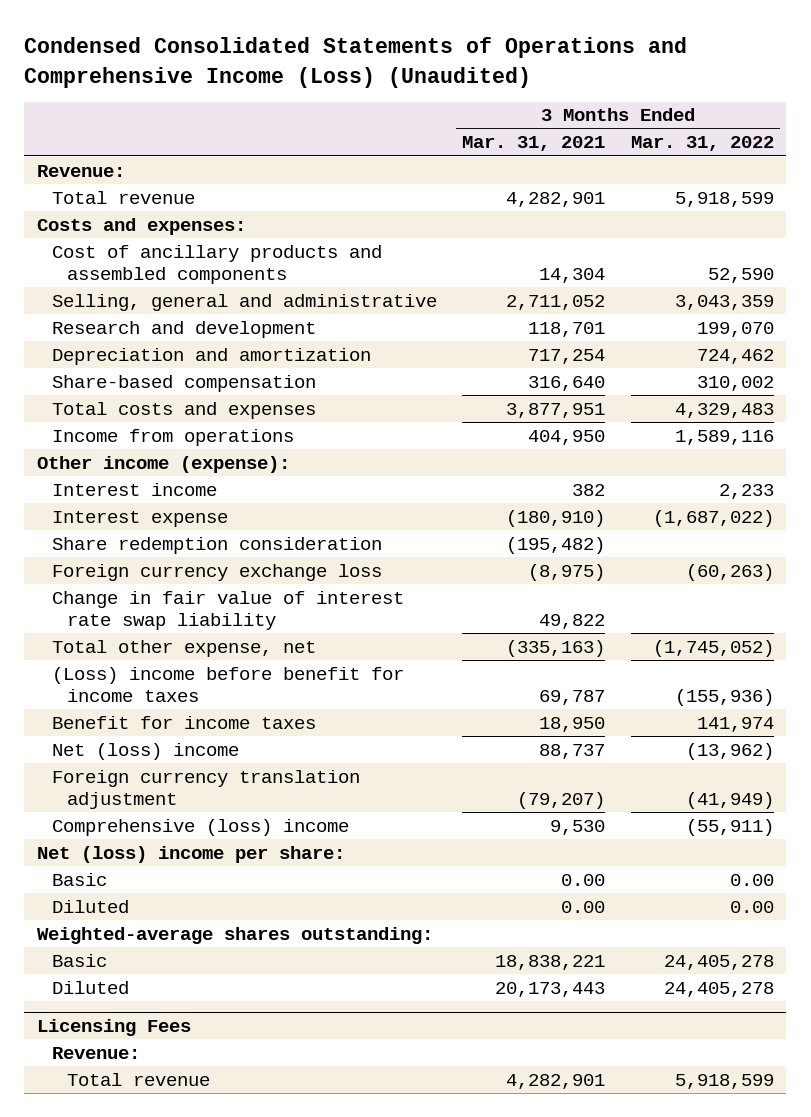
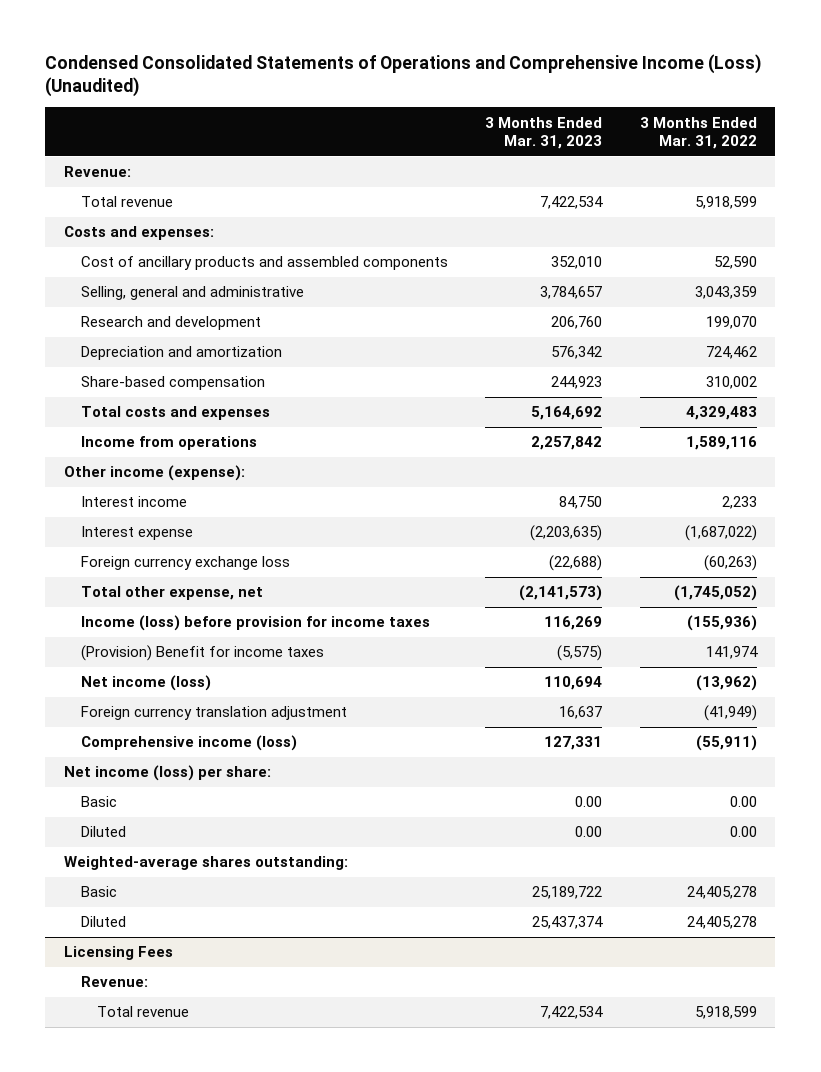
- | 3 Months Ended Mar. 31, 2021 | 3 Months Ended Mar. 31, 2022
+ | 3 Months Ended Mar. 31, 2023 | 3 Months Ended Mar. 31, 2022
- Share redemption consideration | (195,482) |
- Change in fair value of interest rate swap liability | 49,822 |
- (Loss) income before benefit for income taxes | 69,787 | (155,936)
- Benefit for income taxes | 18,950 | 141,974
- Net (loss) income | 88,737 | (13,962)
+ Income (loss) before provision for income taxes | 116,269 | (155,936)
+ (Provision) Benefit for income taxes | (5,575) | 141,974
+ Net income (loss) | 110,694 | (13,962)
- Comprehensive (loss) income | 9,530 | (55,911)
- Net (loss) income per share:
+ Comprehensive income (loss) | 127,331 | (55,911)
+ Net income (loss) per share:

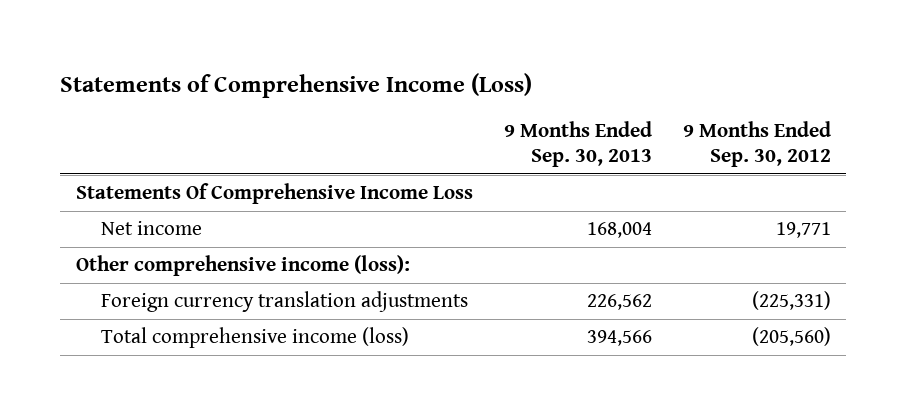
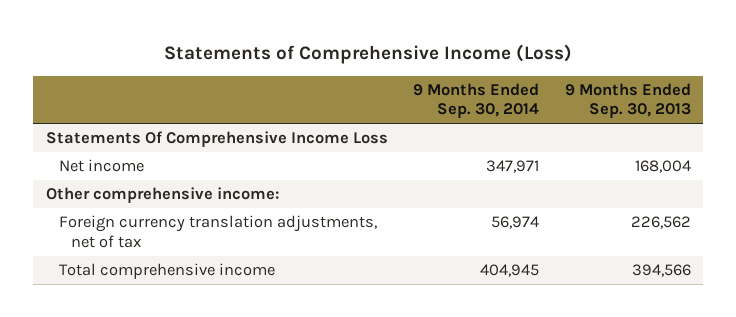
- | 9 Months Ended Sep. 30, 2013 | 9 Months Ended Sep. 30, 2012
+ | 9 Months Ended Sep. 30, 2014 | 9 Months Ended Sep. 30, 2013
- Other comprehensive income (loss):
- Foreign currency translation adjustments | 226,562 | (225,331)
- Total comprehensive income (loss) | 394,566 | (205,560)
+ Other comprehensive income:
+ Foreign currency translation adjustments, net of tax | 56,974 | 226,562
+ Total comprehensive income | 404,945 | 394,566

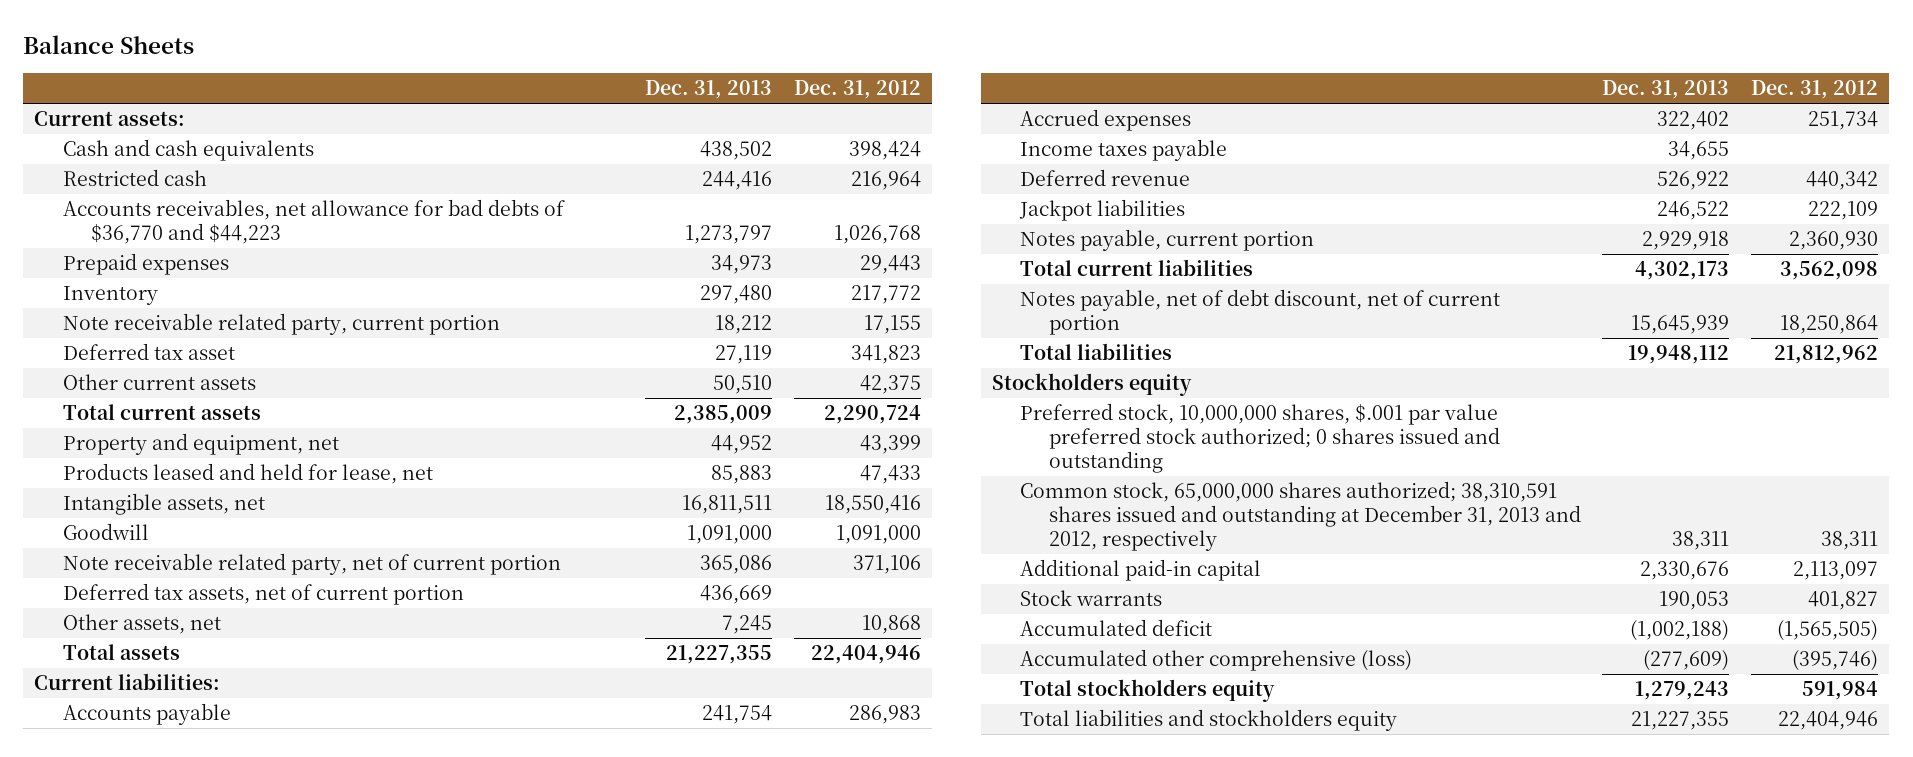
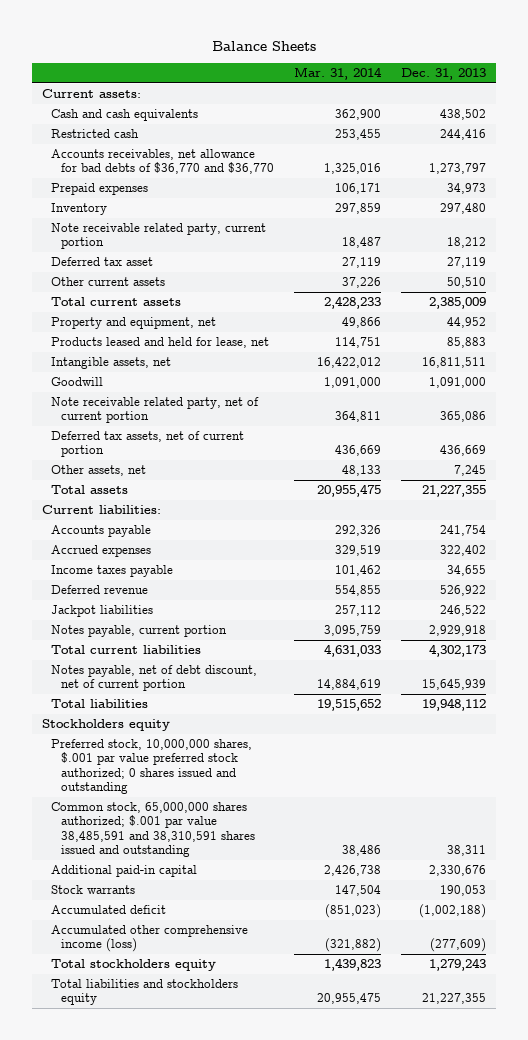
- | Dec. 31, 2013 | Dec. 31, 2012
+ | Mar. 31, 2014 | Dec. 31, 2013
- Accounts receivables, net allowance for bad debts of $36,770 and $44,223 | 1,273,797 | 1,026,768
+ Accounts receivables, net allowance for bad debts of $36,770 and $36,770 | 1,325,016 | 1,273,797
- Common stock, 65,000,000 shares authorized; 38,310,591 shares issued and outstanding at December 31, 2013 and 2012, respectively | 38,311 | 38,311
+ Common stock, 65,000,000 shares authorized; $.001 par value 38,485,591 and 38,310,591 shares issued and outstanding | 38,486 | 38,311
- Accumulated other comprehensive (loss) | (277,609) | (395,746)
+ Accumulated other comprehensive income (loss) | (321,882) | (277,609)

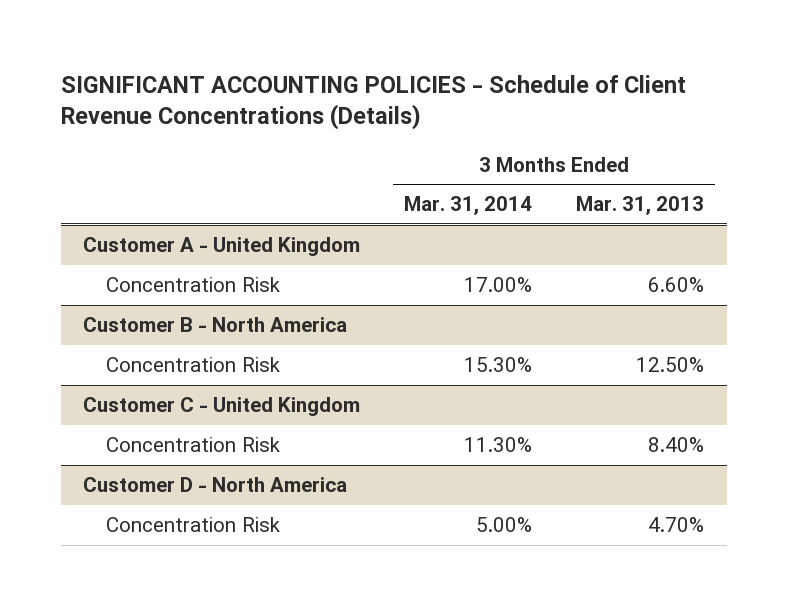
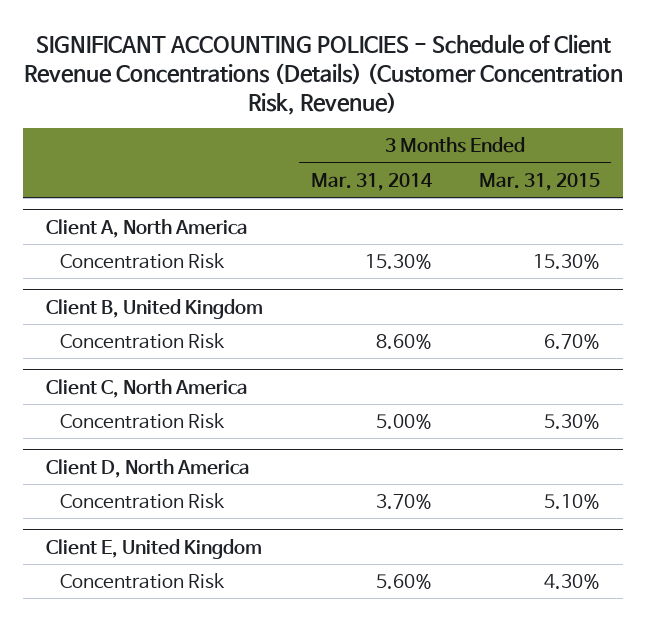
- SIGNIFICANT ACCOUNTING POLICIES - Schedule of Client Revenue Concentrations (Details)
+ SIGNIFICANT ACCOUNTING POLICIES - Schedule of Client Revenue Concentrations (Details) (Customer Concentration Risk, Revenue)
- | 3 Months Ended Mar. 31, 2014 | 3 Months Ended Mar. 31, 2013
+ | 3 Months Ended Mar. 31, 2014 | 3 Months Ended Mar. 31, 2015
- Customer A - United Kingdom
- Concentration Risk | 17.00% | 6.60%
- Customer B - North America
+ Client A, North America
- Customer C - United Kingdom
- Concentration Risk | 11.30% | 8.40%
- Customer D - North America
+ Client B, United Kingdom
+ Concentration Risk | 8.60% | 6.70%
+ Client C, North America
+ Client D, North America
+ Concentration Risk | 3.70% | 5.10%
+ Client E, United Kingdom
+ Concentration Risk | 5.60% | 4.30%

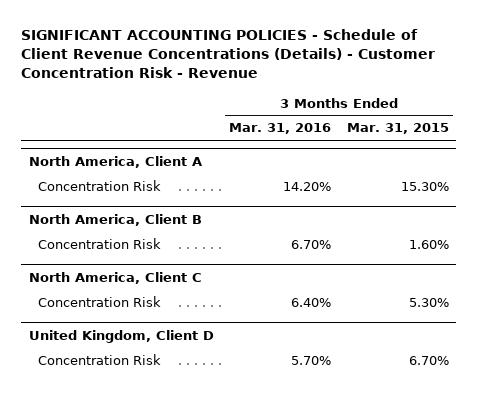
- SIGNIFICANT ACCOUNTING POLICIES - Schedule of Client Revenue Concentrations (Details) (Customer Concentration Risk, Revenue)
+ SIGNIFICANT ACCOUNTING POLICIES - Schedule of Client Revenue Concentrations (Details) - Customer Concentration Risk - Revenue
- | 3 Months Ended Mar. 31, 2014 | 3 Months Ended Mar. 31, 2015
+ | 3 Months Ended Mar. 31, 2016 | 3 Months Ended Mar. 31, 2015
- Client A, North America
+ North America, Client A
- Client B, United Kingdom
- Concentration Risk | 8.60% | 6.70%
- Client C, North America
+ North America, Client B
+ Concentration Risk | 6.70% | 1.60%
+ North America, Client C
- Client D, North America
- Concentration Risk | 3.70% | 5.10%
- Client E, United Kingdom
- Concentration Risk | 5.60% | 4.30%
+ United Kingdom, Client D
+ Concentration Risk | 5.70% | 6.70%

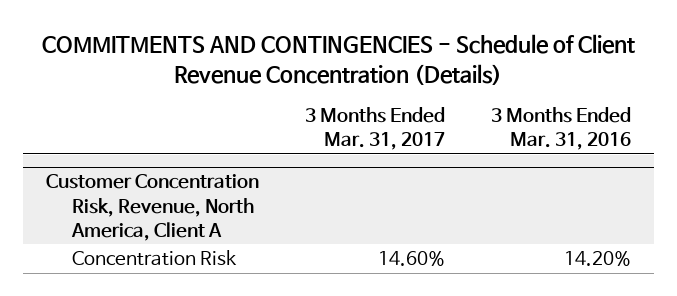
- SIGNIFICANT ACCOUNTING POLICIES - Schedule of Client Revenue Concentrations (Details) - Customer Concentration Risk - Revenue
+ COMMITMENTS AND CONTINGENCIES - Schedule of Client Revenue Concentration (Details)
- | 3 Months Ended Mar. 31, 2016 | 3 Months Ended Mar. 31, 2015
+ | 3 Months Ended Mar. 31, 2017 | 3 Months Ended Mar. 31, 2016
- North America, Client A
+ Customer Concentration Risk, Revenue, North America, Client A
- North America, Client B
- Concentration Risk | 6.70% | 1.60%
- North America, Client C
- Concentration Risk | 6.40% | 5.30%
- United Kingdom, Client D
- Concentration Risk | 5.70% | 6.70%

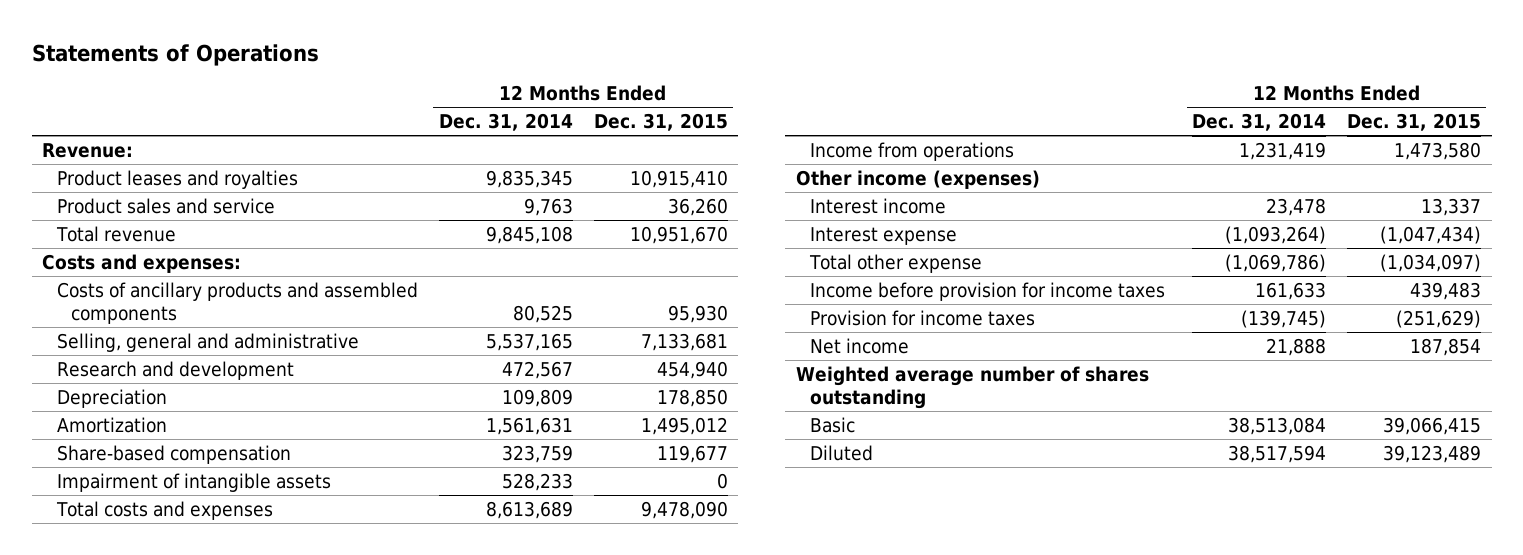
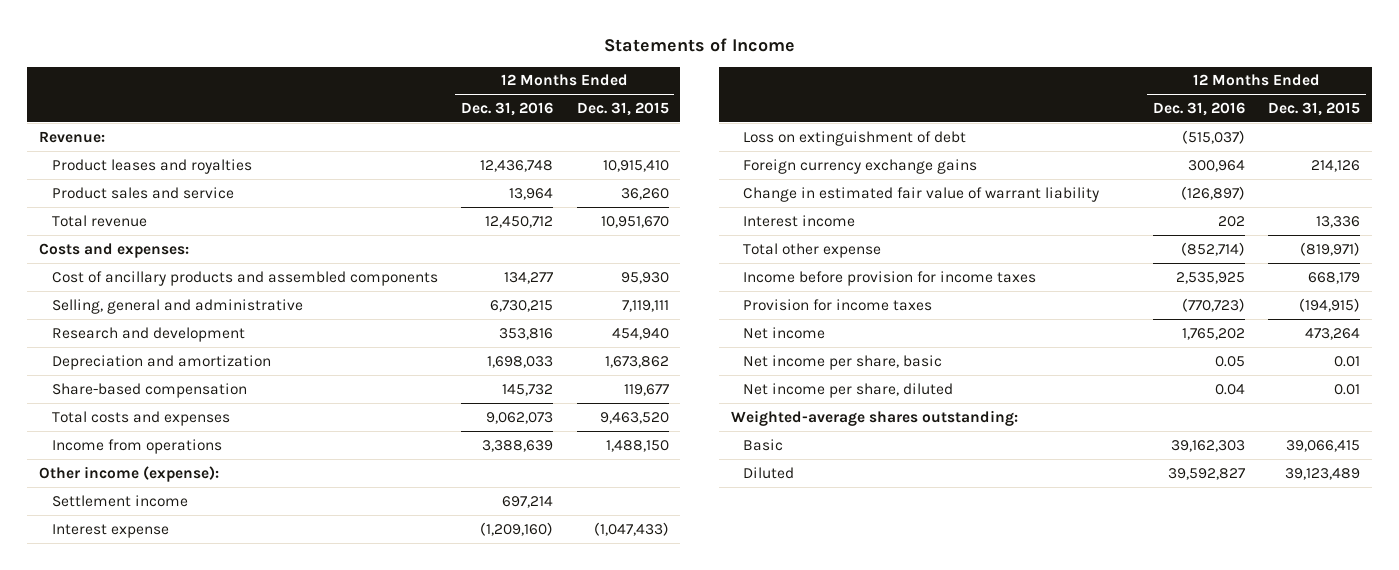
- Statements of Operations
+ Statements of Income
- | 12 Months Ended Dec. 31, 2014 | 12 Months Ended Dec. 31, 2015
+ | 12 Months Ended Dec. 31, 2016 | 12 Months Ended Dec. 31, 2015
- Costs of ancillary products and assembled components | 80,525 | 95,930
- Selling, general and administrative | 5,537,165 | 7,133,681
+ Cost of ancillary products and assembled components | 134,277 | 95,930
+ Selling, general and administrative | 6,730,215 | 7,119,111
- Depreciation | 109,809 | 178,850
- Amortization | 1,561,631 | 1,495,012
+ Depreciation and amortization | 1,698,033 | 1,673,862
- Impairment of intangible assets | 528,233 | 0
- Total costs and expenses | 8,613,689 | 9,478,090
- Income from operations | 1,231,419 | 1,473,580
- Other income (expenses)
- Interest income | 23,478 | 13,337
- Interest expense | (1,093,264) | (1,047,434)
- Total other expense | (1,069,786) | (1,034,097)
- Income before provision for income taxes | 161,633 | 439,483
- Provision for income taxes | (139,745) | (251,629)
- Net income | 21,888 | 187,854
- Weighted average number of shares outstanding
+ Total costs and expenses | 9,062,073 | 9,463,520
+ Income from operations | 3,388,639 | 1,488,150
+ Other income (expense):
+ Settlement income | 697,214 |
+ Interest expense | (1,209,160) | (1,047,433)
+ Loss on extinguishment of debt | (515,037) |
+ Foreign currency exchange gains | 300,964 | 214,126
+ Change in estimated fair value of warrant liability | (126,897) |
+ Interest income | 202 | 13,336
+ Total other expense | (852,714) | (819,971)
+ Income before provision for income taxes | 2,535,925 | 668,179
+ Provision for income taxes | (770,723) | (194,915)
+ Net income | 1,765,202 | 473,264
+ Net income per share, basic | 0.05 | 0.01
+ Net income per share, diluted | 0.04 | 0.01
+ Weighted-average shares outstanding:

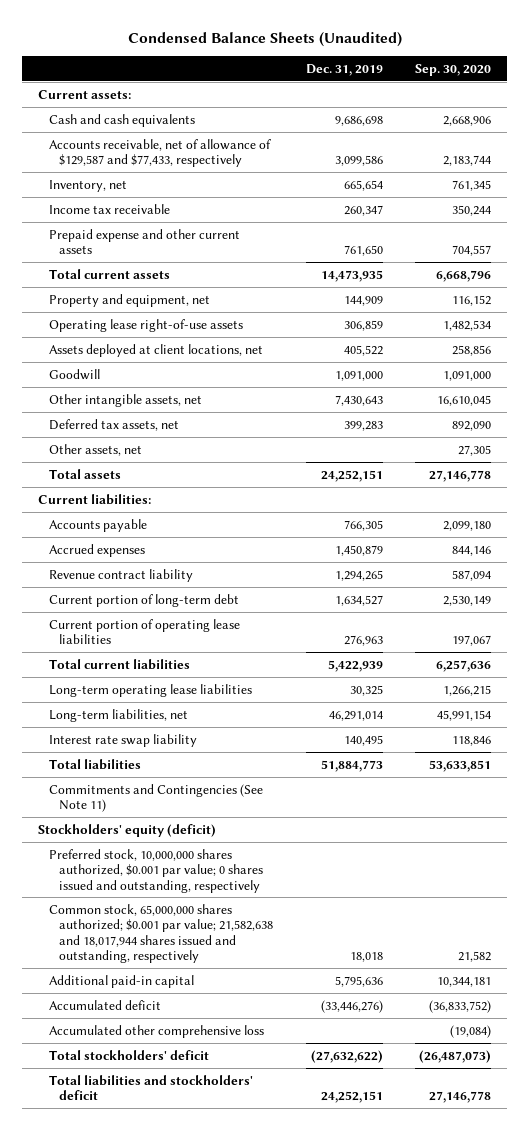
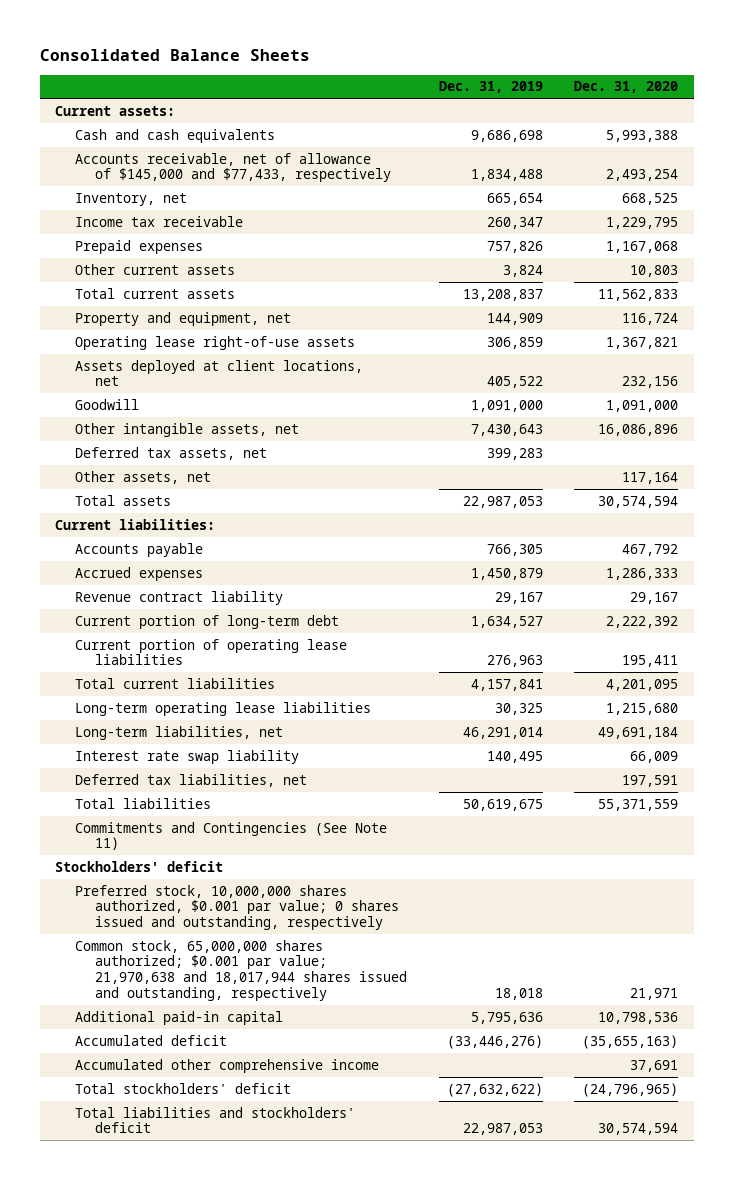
- Condensed Balance Sheets (Unaudited)
+ Consolidated Balance Sheets
- | Dec. 31, 2019 | Sep. 30, 2020
+ | Dec. 31, 2019 | Dec. 31, 2020
- Accounts receivable, net of allowance of $129,587 and $77,433, respectively | 3,099,586 | 2,183,744
+ Accounts receivable, net of allowance of $145,000 and $77,433, respectively | 1,834,488 | 2,493,254
- Prepaid expense and other current assets | 761,650 | 704,557
- Total current assets | 14,473,935 | 6,668,796
+ Prepaid expenses | 757,826 | 1,167,068
+ Other current assets | 3,824 | 10,803
+ Total current assets | 13,208,837 | 11,562,833
- Total assets | 24,252,151 | 27,146,778
+ Total assets | 22,987,053 | 30,574,594
- Revenue contract liability | 1,294,265 | 587,094
+ Revenue contract liability | 29,167 | 29,167
- Total current liabilities | 5,422,939 | 6,257,636
+ Total current liabilities | 4,157,841 | 4,201,095
- Total liabilities | 51,884,773 | 53,633,851
+ Deferred tax liabilities, net | | 197,591
+ Total liabilities | 50,619,675 | 55,371,559
- Stockholders' equity (deficit)
+ Stockholders' deficit
- Common stock, 65,000,000 shares authorized; $0.001 par value; 21,582,638 and 18,017,944 shares issued and outstanding, respectively | 18,018 | 21,582
+ Common stock, 65,000,000 shares authorized; $0.001 par value; 21,970,638 and 18,017,944 shares issued and outstanding, respectively | 18,018 | 21,971
- Accumulated other comprehensive loss | | (19,084)
+ Accumulated other comprehensive income | | 37,691
- Total liabilities and stockholders' deficit | 24,252,151 | 27,146,778
+ Total liabilities and stockholders' deficit | 22,987,053 | 30,574,594

